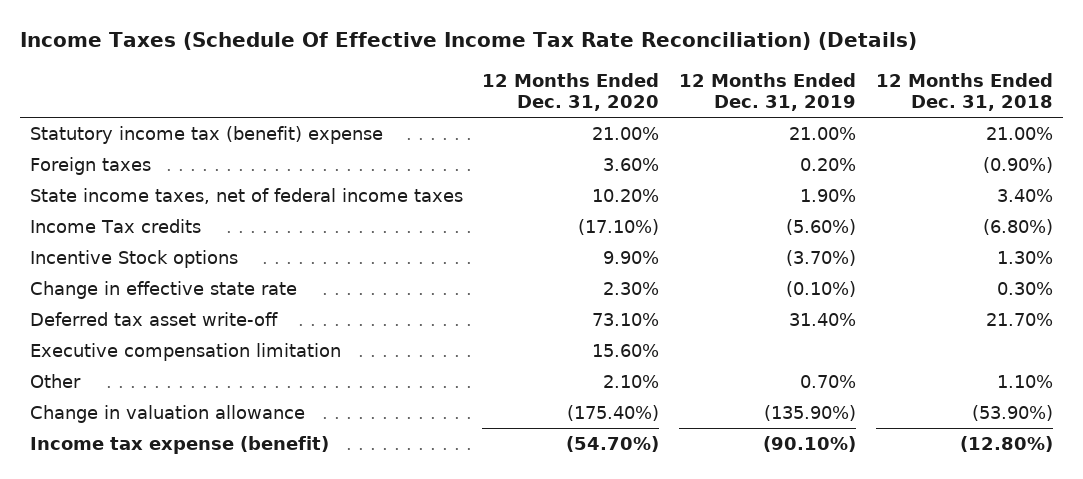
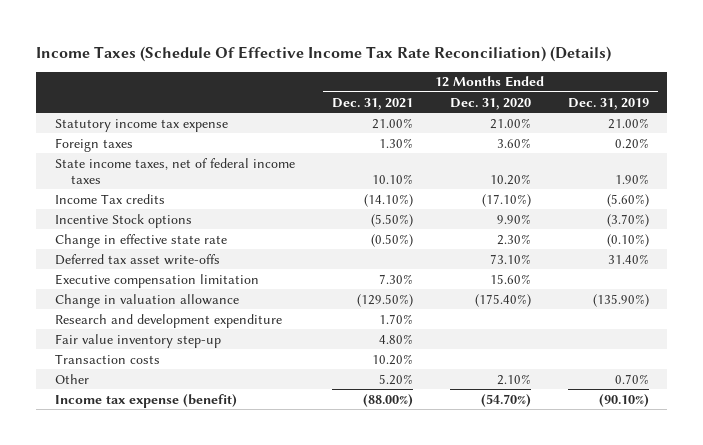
- | 12 Months Ended Dec. 31, 2020 | 12 Months Ended Dec. 31, 2019 | 12 Months Ended Dec. 31, 2018
+ | 12 Months Ended Dec. 31, 2021 | 12 Months Ended Dec. 31, 2020 | 12 Months Ended Dec. 31, 2019
- Statutory income tax (benefit) expense | 21.00% | 21.00% | 21.00%
+ Statutory income tax expense | 21.00% | 21.00% | 21.00%
- Deferred tax asset write-off | 73.10% | 31.40% | 21.70%
+ Deferred tax asset write-offs | | 73.10% | 31.40%
+ Research and development expenditure | 1.70% | |
+ Fair value inventory step-up | 4.80% | |
+ Transaction costs | 10.20% | |
moved down: Other | 5.20% | 2.10% | 0.70%

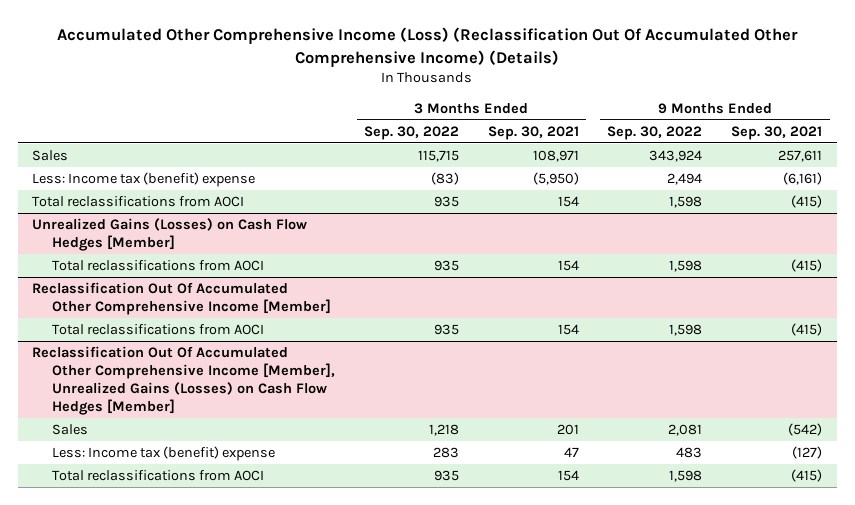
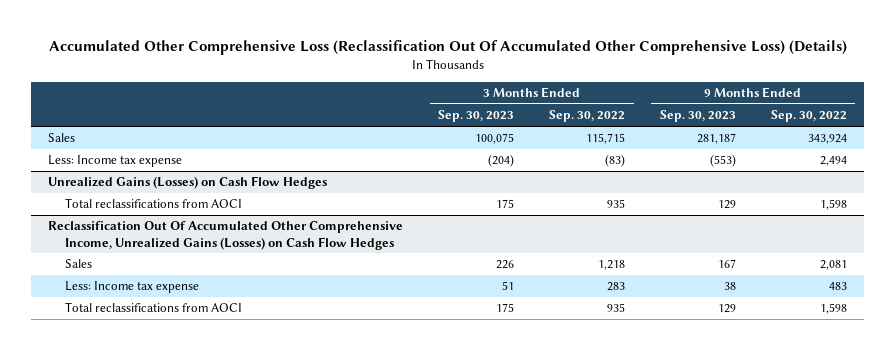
- Accumulated Other Comprehensive Income (Loss) (Reclassification Out Of Accumulated Other Comprehensive Income) (Details)
+ Accumulated Other Comprehensive Loss (Reclassification Out Of Accumulated Other Comprehensive Loss) (Details)
- | 3 Months Ended Sep. 30, 2022 | 3 Months Ended Sep. 30, 2021 | 9 Months Ended Sep. 30, 2022 | 9 Months Ended Sep. 30, 2021
+ | 3 Months Ended Sep. 30, 2023 | 3 Months Ended Sep. 30, 2022 | 9 Months Ended Sep. 30, 2023 | 9 Months Ended Sep. 30, 2022
- Less: Income tax (benefit) expense | (83) | (5,950) | 2,494 | (6,161)
- Total reclassifications from AOCI | 935 | 154 | 1,598 | (415)
- Unrealized Gains (Losses) on Cash Flow Hedges [Member]
- Total reclassifications from AOCI | 935 | 154 | 1,598 | (415)
- Reclassification Out Of Accumulated Other Comprehensive Income [Member]
+ Less: Income tax expense | (204) | (83) | (553) | 2,494
+ Unrealized Gains (Losses) on Cash Flow Hedges
- Reclassification Out Of Accumulated Other Comprehensive Income [Member], Unrealized Gains (Losses) on Cash Flow Hedges [Member]
+ Reclassification Out Of Accumulated Other Comprehensive Income, Unrealized Gains (Losses) on Cash Flow Hedges
- Less: Income tax (benefit) expense | 283 | 47 | 483 | (127)
+ Less: Income tax expense | 51 | 283 | 38 | 483

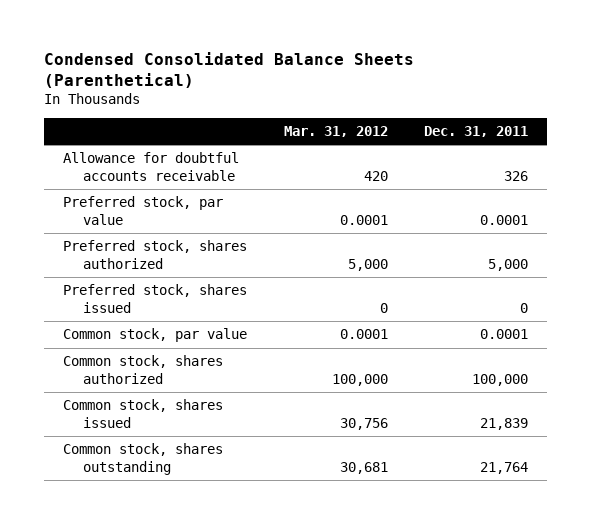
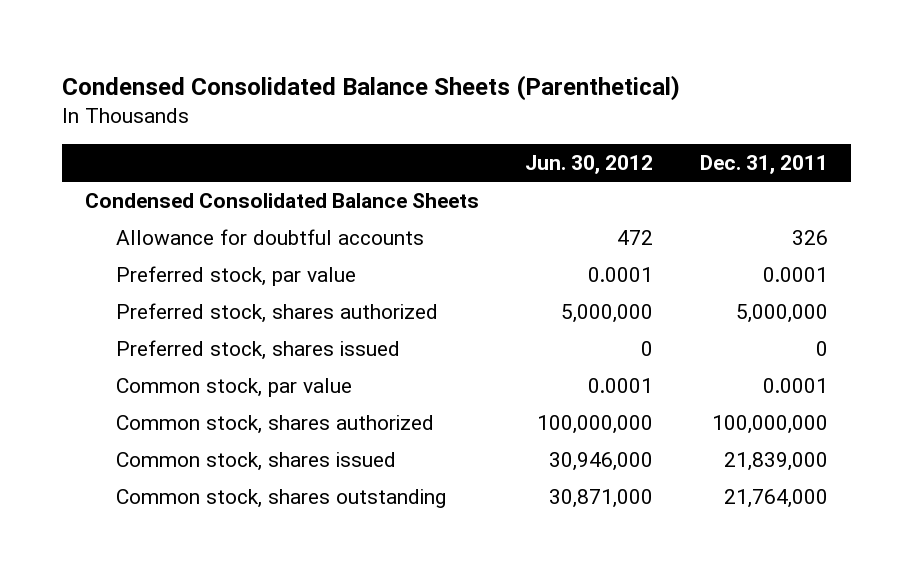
- | Mar. 31, 2012 | Dec. 31, 2011
+ | Jun. 30, 2012 | Dec. 31, 2011
- Allowance for doubtful accounts receivable | 420 | 326
+ Condensed Consolidated Balance Sheets
+ Allowance for doubtful accounts | 472 | 326
- Preferred stock, shares authorized | 5,000 | 5,000
+ Preferred stock, shares authorized | 5,000,000 | 5,000,000
- Common stock, shares authorized | 100,000 | 100,000
- Common stock, shares issued | 30,756 | 21,839
- Common stock, shares outstanding | 30,681 | 21,764
+ Common stock, shares authorized | 100,000,000 | 100,000,000
+ Common stock, shares issued | 30,946,000 | 21,839,000
+ Common stock, shares outstanding | 30,871,000 | 21,764,000

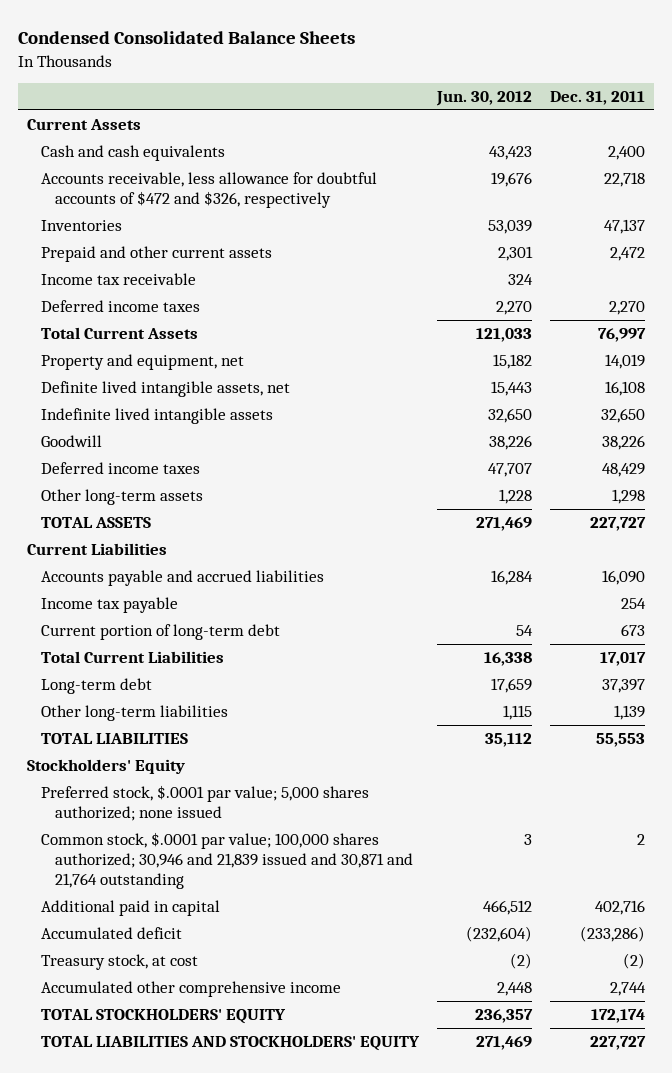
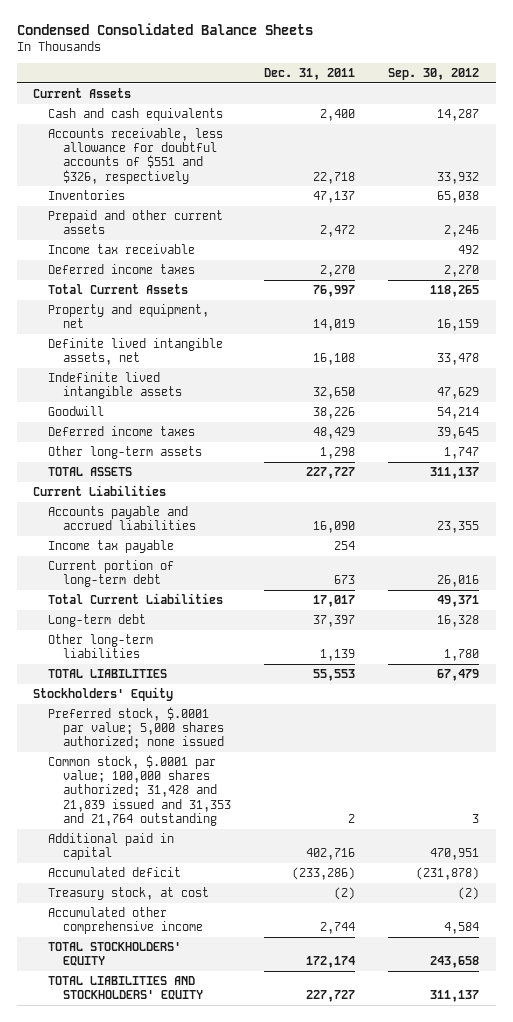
- | Jun. 30, 2012 | Dec. 31, 2011
+ | Dec. 31, 2011 | Sep. 30, 2012
- Accounts receivable, less allowance for doubtful accounts of $472 and $326, respectively | 19,676 | 22,718
+ Accounts receivable, less allowance for doubtful accounts of $551 and $326, respectively | 22,718 | 33,932
- Common stock, $.0001 par value; 100,000 shares authorized; 30,946 and 21,839 issued and 30,871 and 21,764 outstanding | 3 | 2
+ Common stock, $.0001 par value; 100,000 shares authorized; 31,428 and 21,839 issued and 31,353 and 21,764 outstanding | 2 | 3

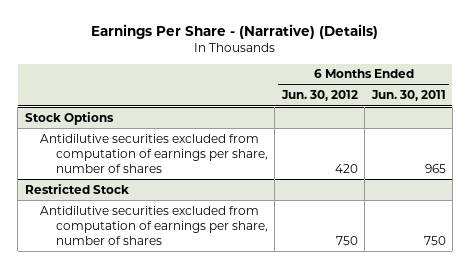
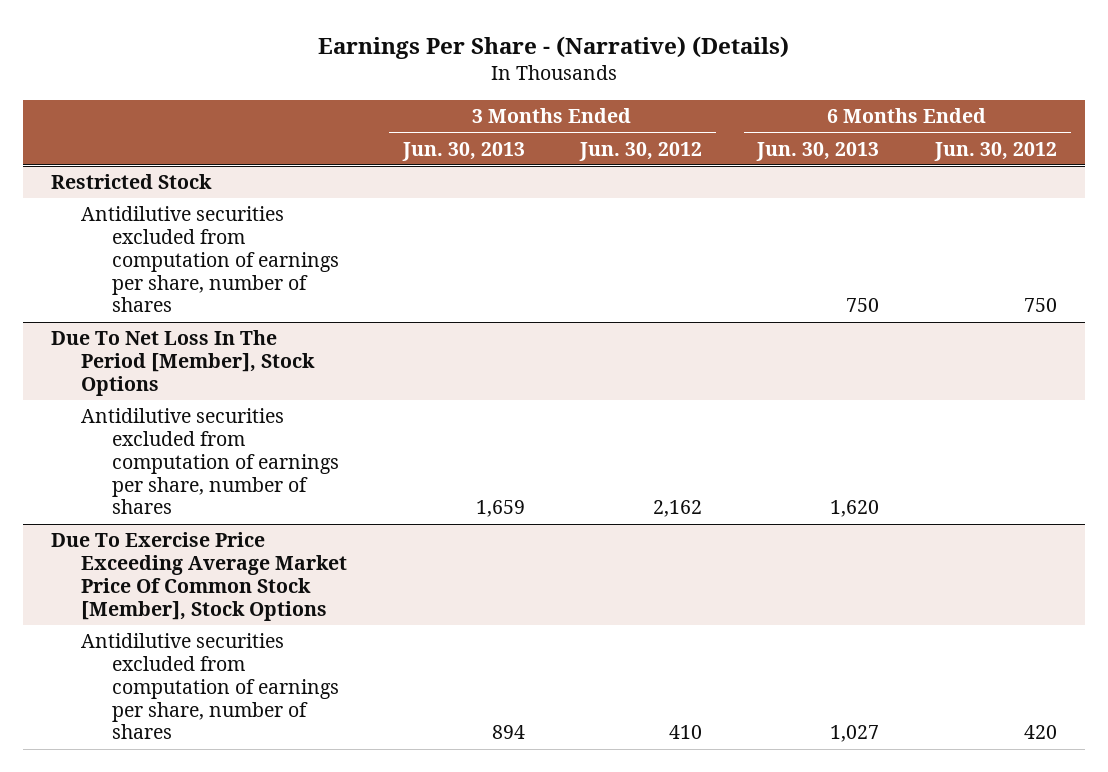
- | 6 Months Ended Jun. 30, 2012 | 6 Months Ended Jun. 30, 2011
+ | 3 Months Ended Jun. 30, 2013 | 3 Months Ended Jun. 30, 2012 | 6 Months Ended Jun. 30, 2013 | 6 Months Ended Jun. 30, 2012
- Stock Options
- Antidilutive securities excluded from computation of earnings per share, number of shares | 420 | 965
+ Due To Net Loss In The Period [Member], Stock Options
+ Antidilutive securities excluded from computation of earnings per share, number of shares | 1,659 | 2,162 | 1,620 |
+ Due To Exercise Price Exceeding Average Market Price Of Common Stock [Member], Stock Options
+ Antidilutive securities excluded from computation of earnings per share, number of shares | 894 | 410 | 1,027 | 420

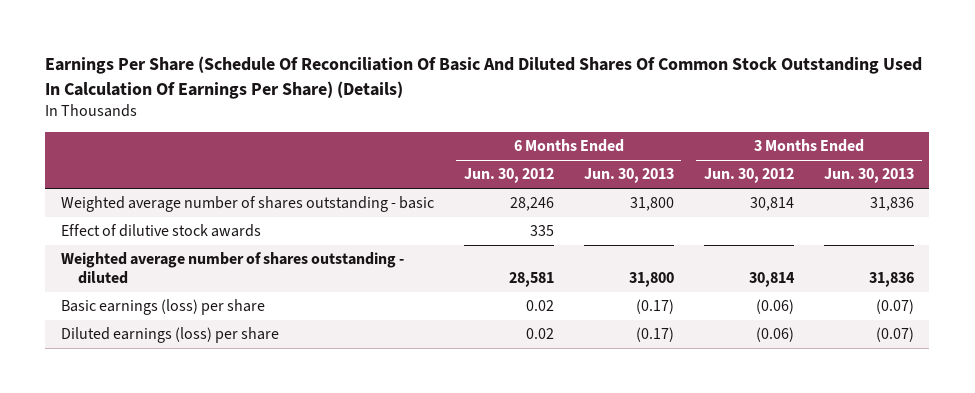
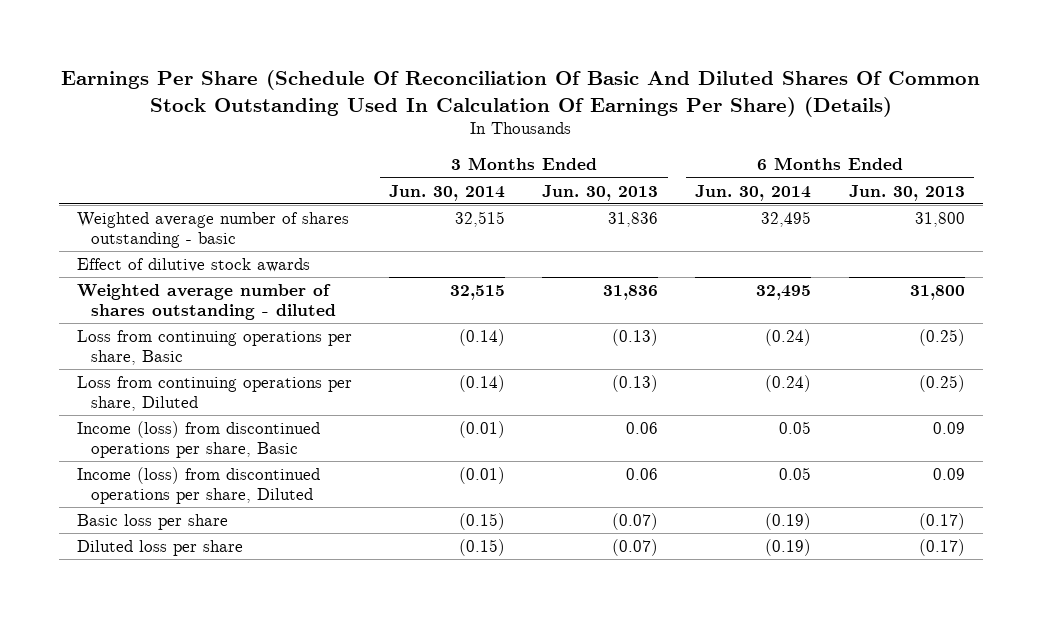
- | 6 Months Ended Jun. 30, 2012 | 6 Months Ended Jun. 30, 2013 | 3 Months Ended Jun. 30, 2012 | 3 Months Ended Jun. 30, 2013
+ | 3 Months Ended Jun. 30, 2014 | 3 Months Ended Jun. 30, 2013 | 6 Months Ended Jun. 30, 2014 | 6 Months Ended Jun. 30, 2013
- Basic earnings (loss) per share | 0.02 | (0.17) | (0.06) | (0.07)
- Diluted earnings (loss) per share | 0.02 | (0.17) | (0.06) | (0.07)
+ Loss from continuing operations per share, Basic | (0.14) | (0.13) | (0.24) | (0.25)
+ Loss from continuing operations per share, Diluted | (0.14) | (0.13) | (0.24) | (0.25)
+ Income (loss) from discontinued operations per share, Basic | (0.01) | 0.06 | 0.05 | 0.09
+ Income (loss) from discontinued operations per share, Diluted | (0.01) | 0.06 | 0.05 | 0.09
+ Basic loss per share | (0.15) | (0.07) | (0.19) | (0.17)
+ Diluted loss per share | (0.15) | (0.07) | (0.19) | (0.17)

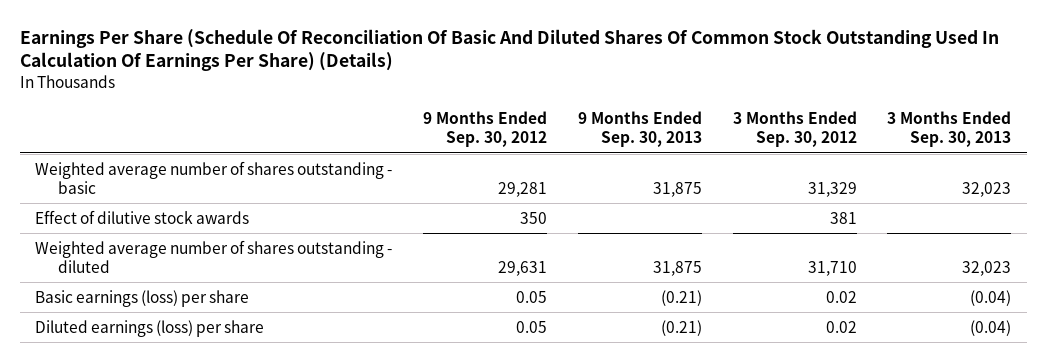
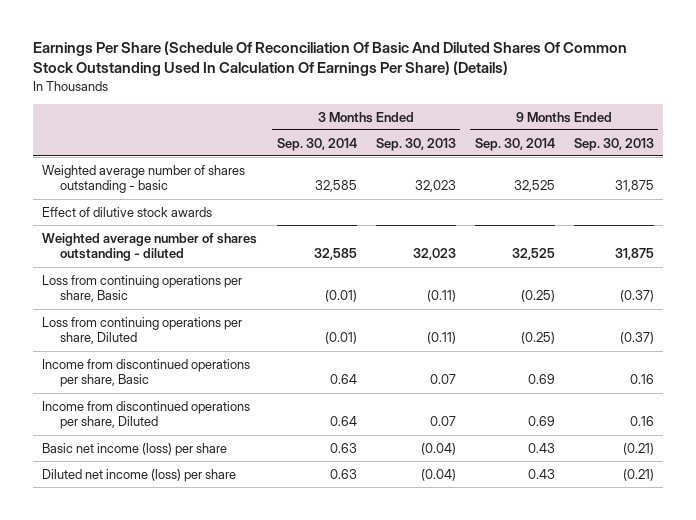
- | 9 Months Ended Sep. 30, 2012 | 9 Months Ended Sep. 30, 2013 | 3 Months Ended Sep. 30, 2012 | 3 Months Ended Sep. 30, 2013
+ | 3 Months Ended Sep. 30, 2014 | 3 Months Ended Sep. 30, 2013 | 9 Months Ended Sep. 30, 2014 | 9 Months Ended Sep. 30, 2013
- Basic earnings (loss) per share | 0.05 | (0.21) | 0.02 | (0.04)
- Diluted earnings (loss) per share | 0.05 | (0.21) | 0.02 | (0.04)
+ Loss from continuing operations per share, Basic | (0.01) | (0.11) | (0.25) | (0.37)
+ Loss from continuing operations per share, Diluted | (0.01) | (0.11) | (0.25) | (0.37)
+ Income from discontinued operations per share, Basic | 0.64 | 0.07 | 0.69 | 0.16
+ Income from discontinued operations per share, Diluted | 0.64 | 0.07 | 0.69 | 0.16
+ Basic net income (loss) per share | 0.63 | (0.04) | 0.43 | (0.21)
+ Diluted net income (loss) per share | 0.63 | (0.04) | 0.43 | (0.21)

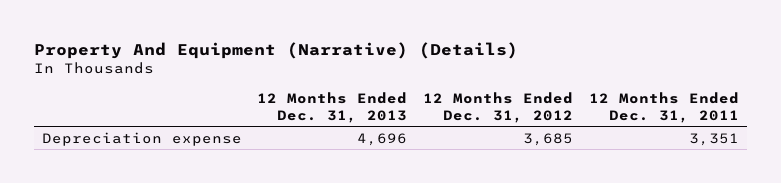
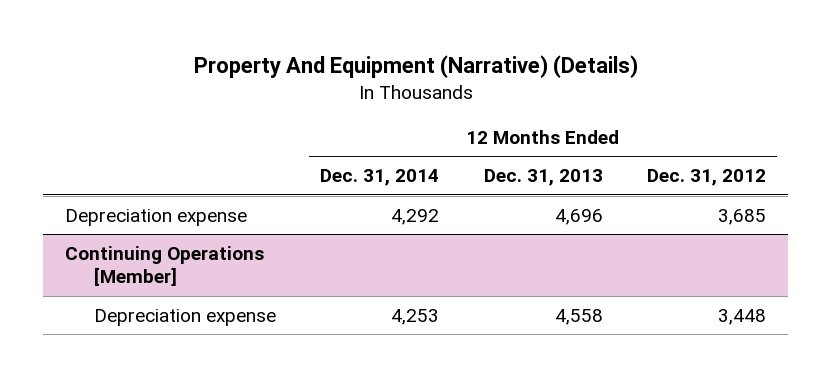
- | 12 Months Ended Dec. 31, 2013 | 12 Months Ended Dec. 31, 2012 | 12 Months Ended Dec. 31, 2011
+ | 12 Months Ended Dec. 31, 2014 | 12 Months Ended Dec. 31, 2013 | 12 Months Ended Dec. 31, 2012
+ Continuing Operations [Member]
+ Depreciation expense | 4,253 | 4,558 | 3,448

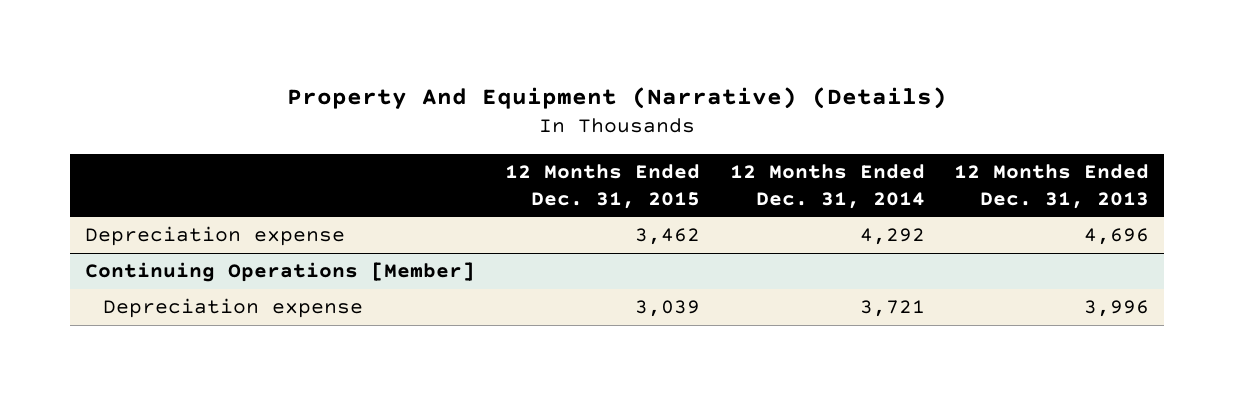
- | 12 Months Ended Dec. 31, 2014 | 12 Months Ended Dec. 31, 2013 | 12 Months Ended Dec. 31, 2012
+ | 12 Months Ended Dec. 31, 2015 | 12 Months Ended Dec. 31, 2014 | 12 Months Ended Dec. 31, 2013
@ Continuing Operations [Member]
- Depreciation expense | 4,253 | 4,558 | 3,448
+ Depreciation expense | 3,039 | 3,721 | 3,996

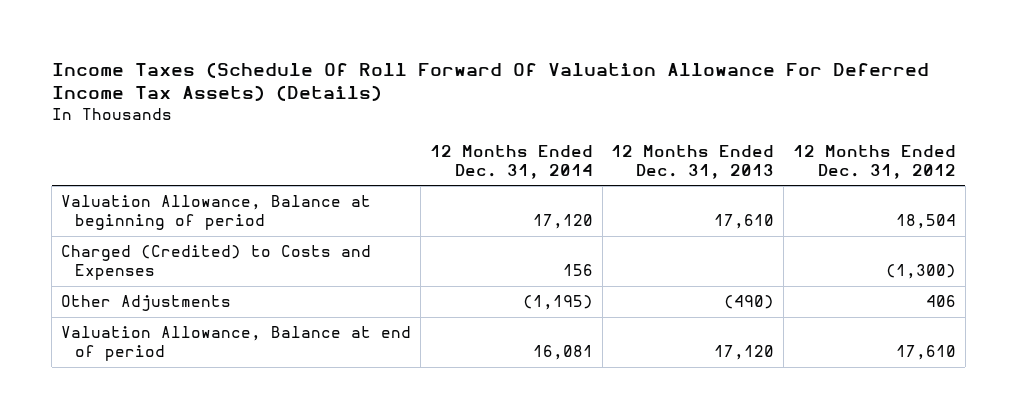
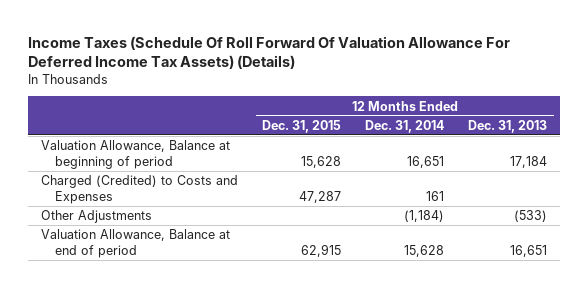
- | 12 Months Ended Dec. 31, 2014 | 12 Months Ended Dec. 31, 2013 | 12 Months Ended Dec. 31, 2012
+ | 12 Months Ended Dec. 31, 2015 | 12 Months Ended Dec. 31, 2014 | 12 Months Ended Dec. 31, 2013
- Valuation Allowance, Balance at beginning of period | 17,120 | 17,610 | 18,504
- Charged (Credited) to Costs and Expenses | 156 | | (1,300)
- Other Adjustments | (1,195) | (490) | 406
- Valuation Allowance, Balance at end of period | 16,081 | 17,120 | 17,610
+ Valuation Allowance, Balance at beginning of period | 15,628 | 16,651 | 17,184
+ Charged (Credited) to Costs and Expenses | 47,287 | 161 |
+ Other Adjustments | | (1,184) | (533)
+ Valuation Allowance, Balance at end of period | 62,915 | 15,628 | 16,651

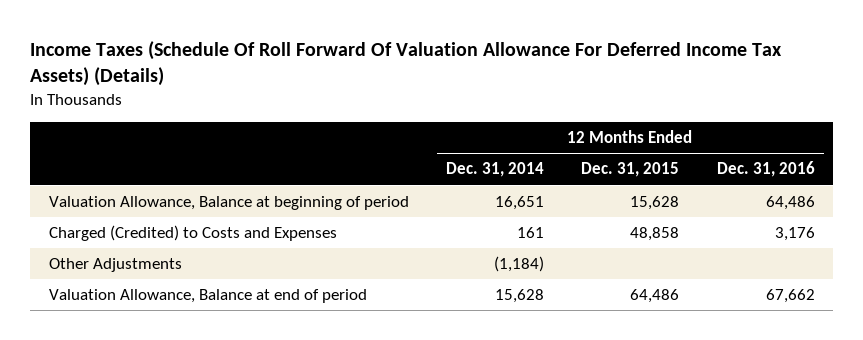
- | 12 Months Ended Dec. 31, 2015 | 12 Months Ended Dec. 31, 2014 | 12 Months Ended Dec. 31, 2013
+ | 12 Months Ended Dec. 31, 2014 | 12 Months Ended Dec. 31, 2015 | 12 Months Ended Dec. 31, 2016
- Charged (Credited) to Costs and Expenses | 47,287 | 161 |
+ Charged (Credited) to Costs and Expenses | 161 | 48,858 | 3,176
- Valuation Allowance, Balance at end of period | 62,915 | 15,628 | 16,651
+ Valuation Allowance, Balance at end of period | 15,628 | 64,486 | 67,662

